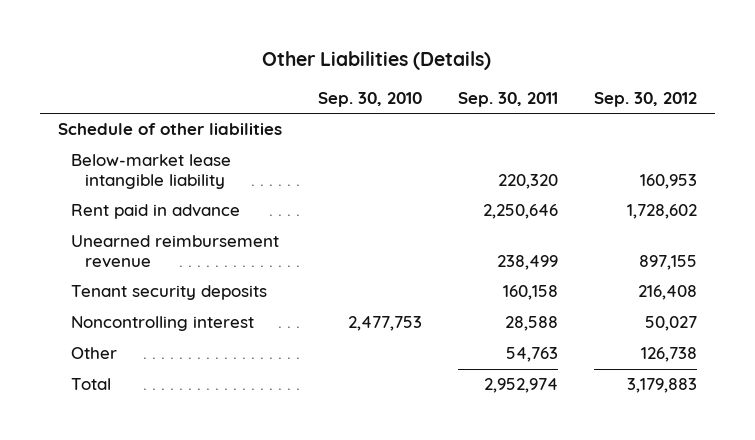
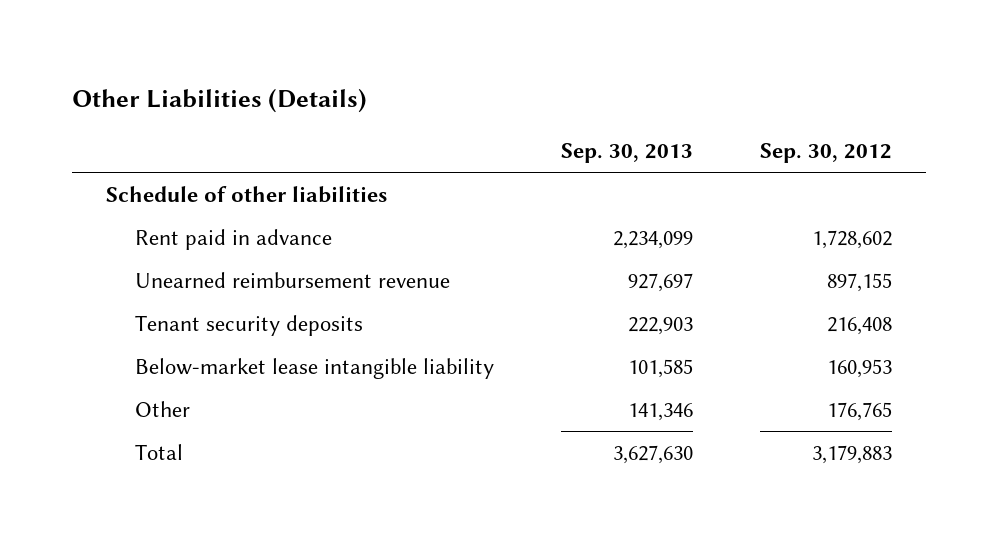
- | Sep. 30, 2010 | Sep. 30, 2011 | Sep. 30, 2012
+ | Sep. 30, 2013 | Sep. 30, 2012
- Noncontrolling interest | 2,477,753 | 28,588 | 50,027
- Other | | 54,763 | 126,738
moved down: Below-market lease intangible liability | 101,585 | 160,953
+ Other | 141,346 | 176,765

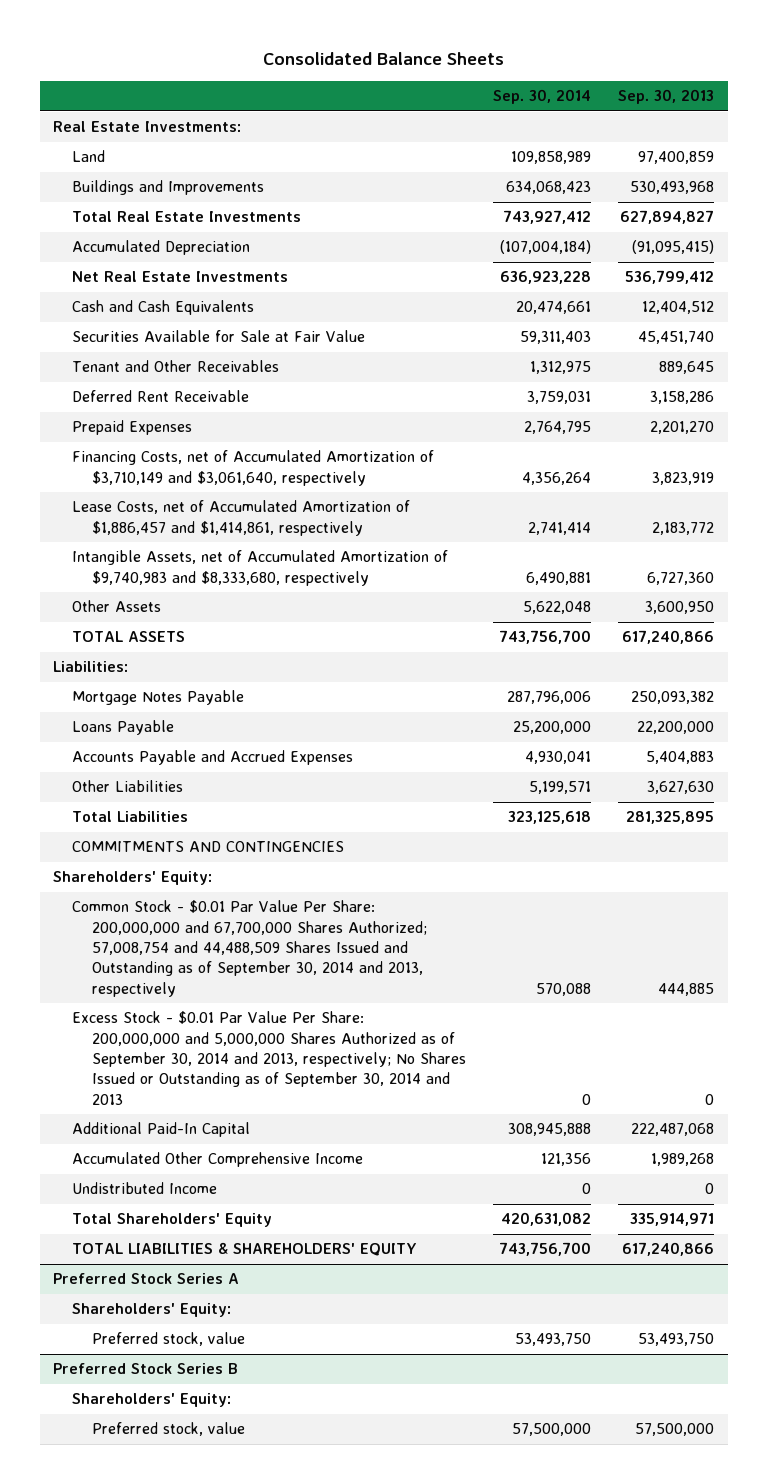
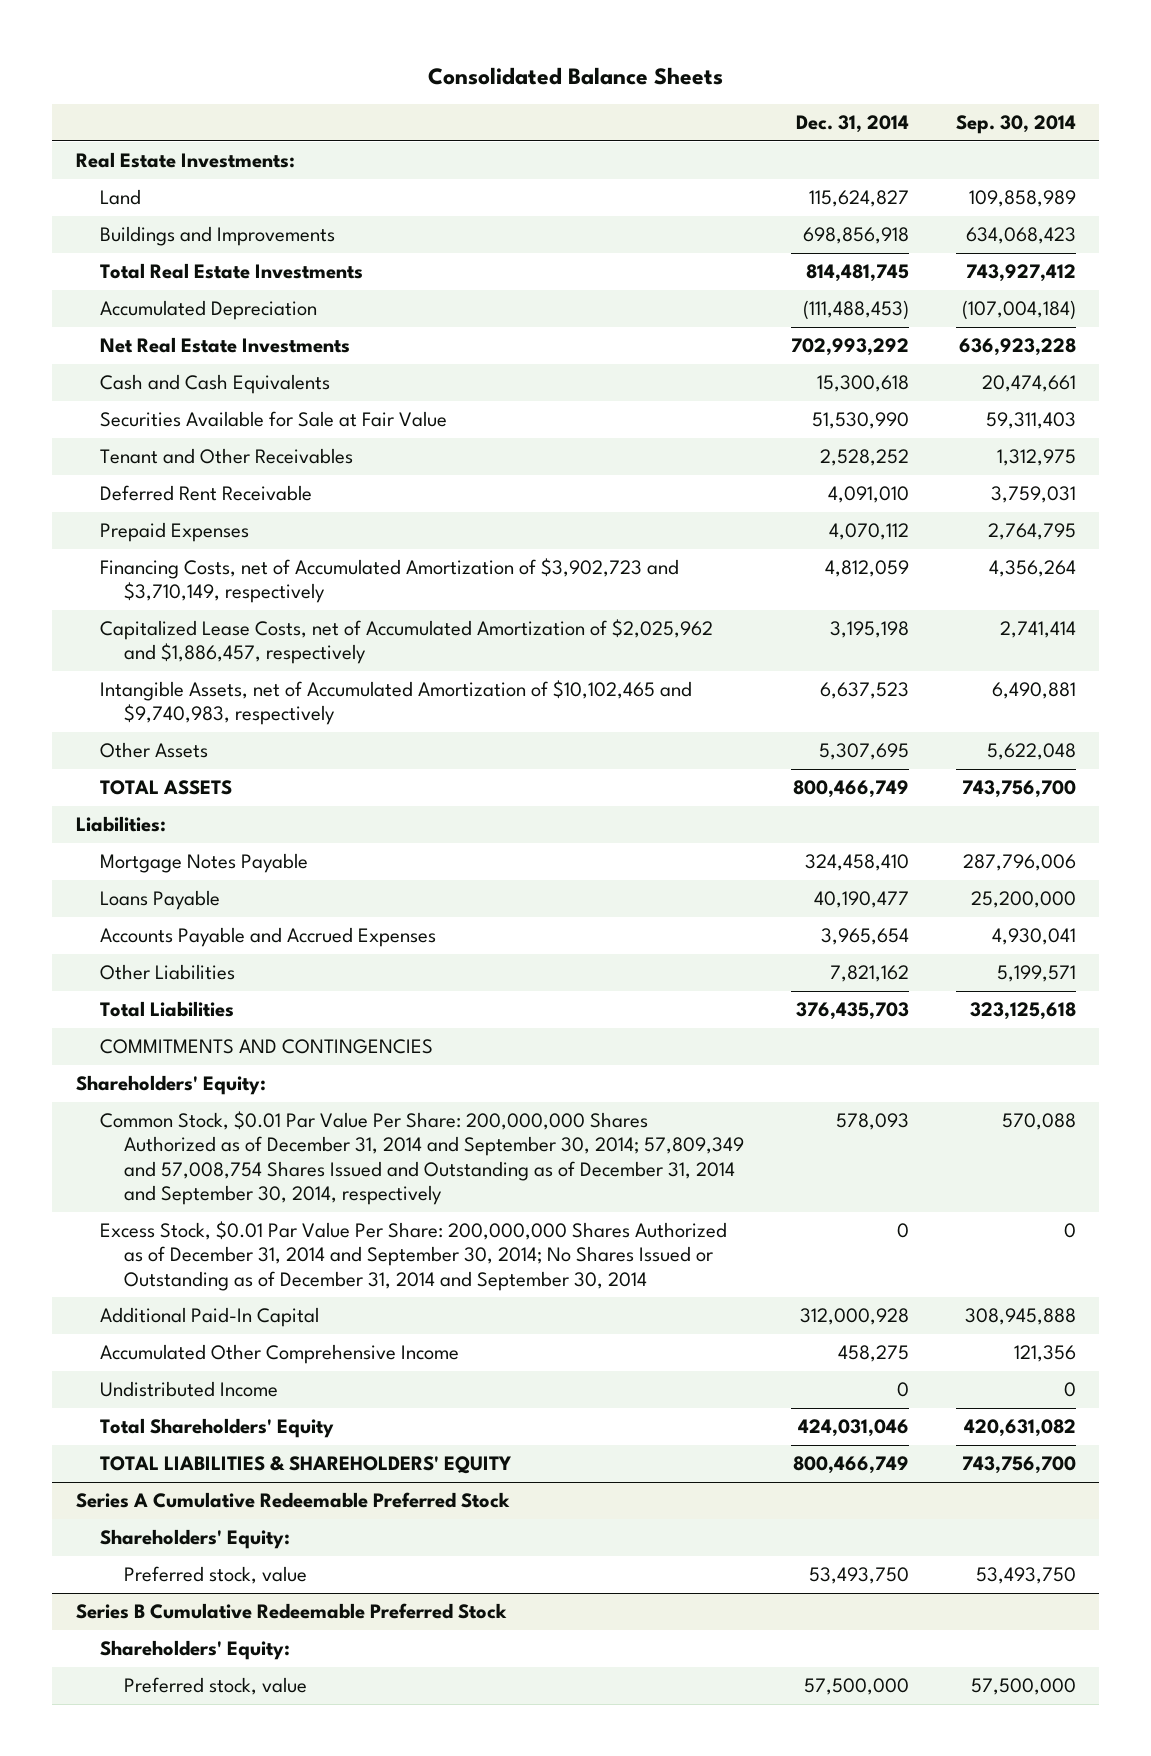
- | Sep. 30, 2014 | Sep. 30, 2013
+ | Dec. 31, 2014 | Sep. 30, 2014
- Financing Costs, net of Accumulated Amortization of $3,710,149 and $3,061,640, respectively | 4,356,264 | 3,823,919
- Lease Costs, net of Accumulated Amortization of $1,886,457 and $1,414,861, respectively | 2,741,414 | 2,183,772
- Intangible Assets, net of Accumulated Amortization of $9,740,983 and $8,333,680, respectively | 6,490,881 | 6,727,360
+ Financing Costs, net of Accumulated Amortization of $3,902,723 and $3,710,149, respectively | 4,812,059 | 4,356,264
+ Capitalized Lease Costs, net of Accumulated Amortization of $2,025,962 and $1,886,457, respectively | 3,195,198 | 2,741,414
+ Intangible Assets, net of Accumulated Amortization of $10,102,465 and $9,740,983, respectively | 6,637,523 | 6,490,881
- Common Stock - $0.01 Par Value Per Share: 200,000,000 and 67,700,000 Shares Authorized; 57,008,754 and 44,488,509 Shares Issued and Outstanding as of September 30, 2014 and 2013, respectively | 570,088 | 444,885
- Excess Stock - $0.01 Par Value Per Share: 200,000,000 and 5,000,000 Shares Authorized as of September 30, 2014 and 2013, respectively; No Shares Issued or Outstanding as of September 30, 2014 and 2013 | 0 | 0
+ Common Stock, $0.01 Par Value Per Share: 200,000,000 Shares Authorized as of December 31, 2014 and September 30, 2014; 57,809,349 and 57,008,754 Shares Issued and Outstanding as of December 31, 2014 and September 30, 2014, respectively | 578,093 | 570,088
+ Excess Stock, $0.01 Par Value Per Share: 200,000,000 Shares Authorized as of December 31, 2014 and September 30, 2014; No Shares Issued or Outstanding as of December 31, 2014 and September 30, 2014 | 0 | 0
- Preferred Stock Series A
+ Series A Cumulative Redeemable Preferred Stock
- Preferred Stock Series B
+ Series B Cumulative Redeemable Preferred Stock

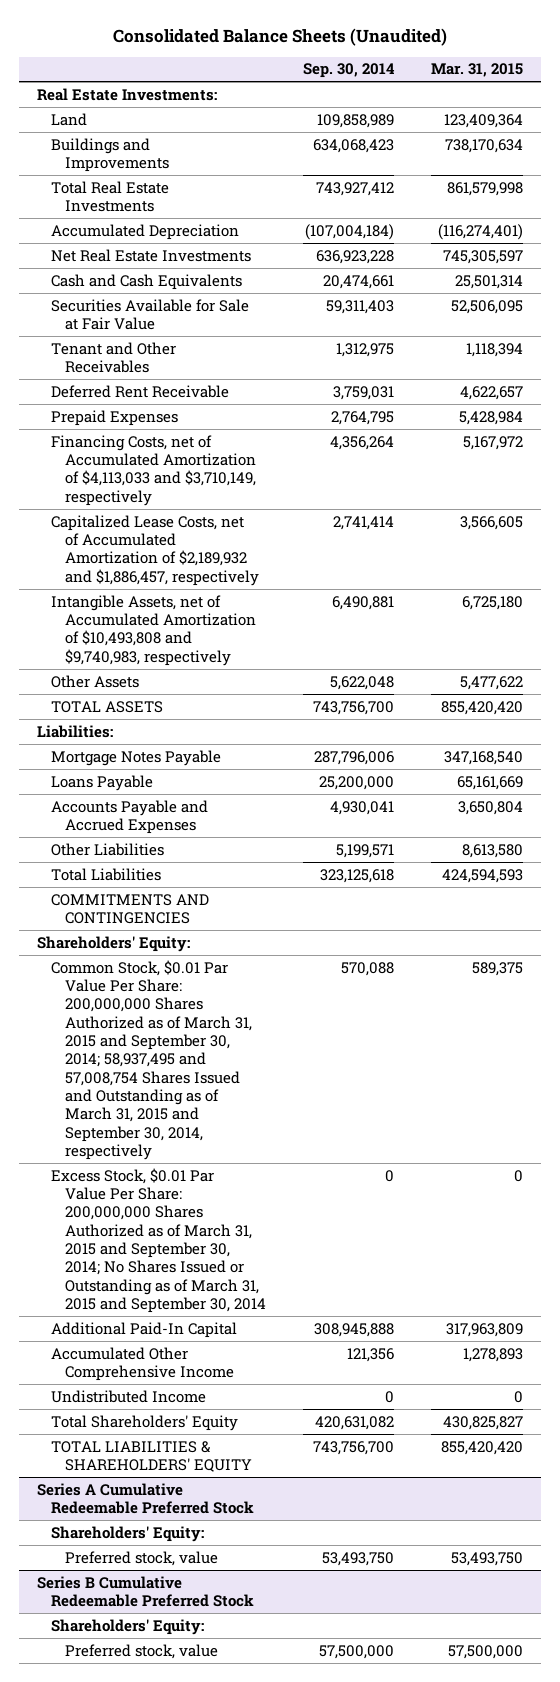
- Consolidated Balance Sheets
+ Consolidated Balance Sheets (Unaudited)
- | Dec. 31, 2014 | Sep. 30, 2014
+ | Sep. 30, 2014 | Mar. 31, 2015
- Financing Costs, net of Accumulated Amortization of $3,902,723 and $3,710,149, respectively | 4,812,059 | 4,356,264
- Capitalized Lease Costs, net of Accumulated Amortization of $2,025,962 and $1,886,457, respectively | 3,195,198 | 2,741,414
- Intangible Assets, net of Accumulated Amortization of $10,102,465 and $9,740,983, respectively | 6,637,523 | 6,490,881
+ Financing Costs, net of Accumulated Amortization of $4,113,033 and $3,710,149, respectively | 4,356,264 | 5,167,972
+ Capitalized Lease Costs, net of Accumulated Amortization of $2,189,932 and $1,886,457, respectively | 2,741,414 | 3,566,605
+ Intangible Assets, net of Accumulated Amortization of $10,493,808 and $9,740,983, respectively | 6,490,881 | 6,725,180
- Common Stock, $0.01 Par Value Per Share: 200,000,000 Shares Authorized as of December 31, 2014 and September 30, 2014; 57,809,349 and 57,008,754 Shares Issued and Outstanding as of December 31, 2014 and September 30, 2014, respectively | 578,093 | 570,088
- Excess Stock, $0.01 Par Value Per Share: 200,000,000 Shares Authorized as of December 31, 2014 and September 30, 2014; No Shares Issued or Outstanding as of December 31, 2014 and September 30, 2014 | 0 | 0
+ Common Stock, $0.01 Par Value Per Share: 200,000,000 Shares Authorized as of March 31, 2015 and September 30, 2014; 58,937,495 and 57,008,754 Shares Issued and Outstanding as of March 31, 2015 and September 30, 2014, respectively | 570,088 | 589,375
+ Excess Stock, $0.01 Par Value Per Share: 200,000,000 Shares Authorized as of March 31, 2015 and September 30, 2014; No Shares Issued or Outstanding as of March 31, 2015 and September 30, 2014 | 0 | 0

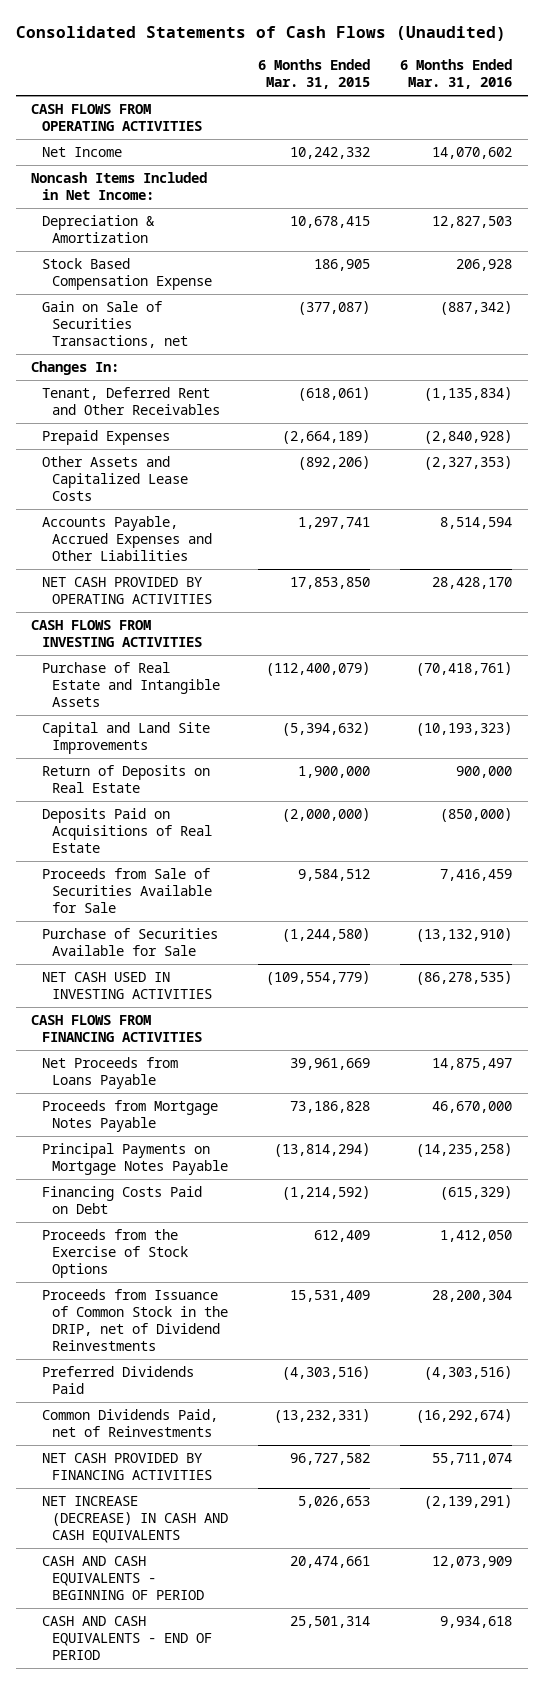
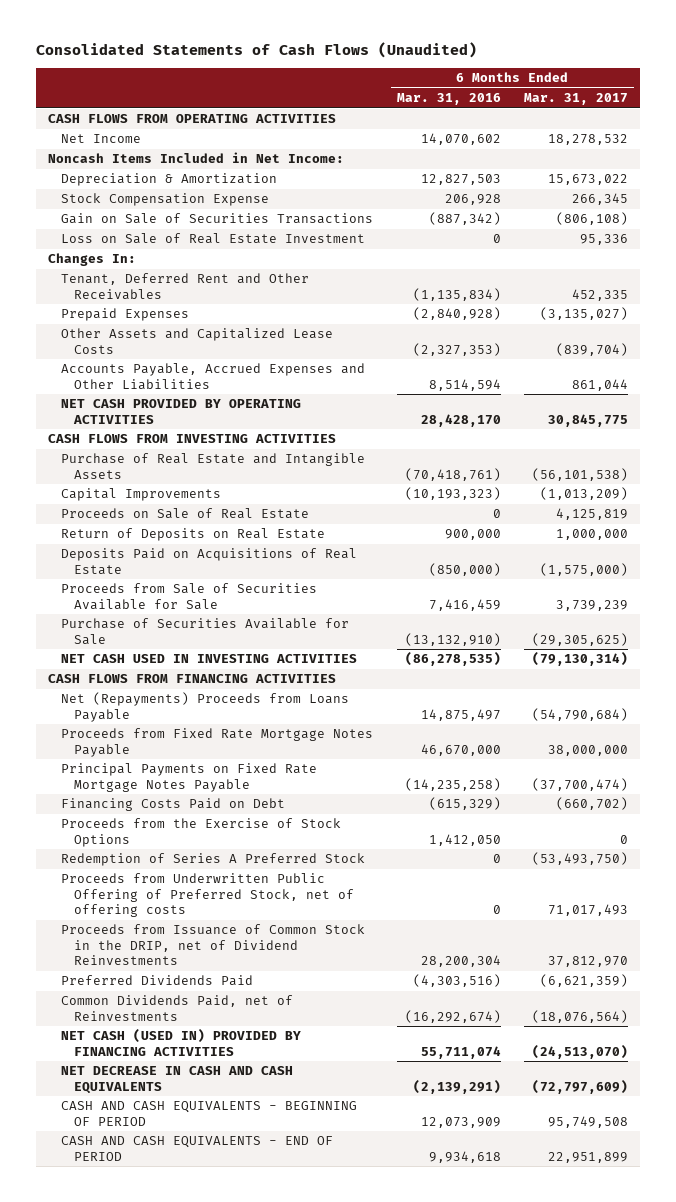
- | 6 Months Ended Mar. 31, 2015 | 6 Months Ended Mar. 31, 2016
+ | 6 Months Ended Mar. 31, 2016 | 6 Months Ended Mar. 31, 2017
- Stock Based Compensation Expense | 186,905 | 206,928
- Gain on Sale of Securities Transactions, net | (377,087) | (887,342)
+ Stock Compensation Expense | 206,928 | 266,345
+ Gain on Sale of Securities Transactions | (887,342) | (806,108)
+ Loss on Sale of Real Estate Investment | 0 | 95,336
- Capital and Land Site Improvements | (5,394,632) | (10,193,323)
+ Capital Improvements | (10,193,323) | (1,013,209)
+ Proceeds on Sale of Real Estate | 0 | 4,125,819
- Net Proceeds from Loans Payable | 39,961,669 | 14,875,497
- Proceeds from Mortgage Notes Payable | 73,186,828 | 46,670,000
- Principal Payments on Mortgage Notes Payable | (13,814,294) | (14,235,258)
+ Net (Repayments) Proceeds from Loans Payable | 14,875,497 | (54,790,684)
+ Proceeds from Fixed Rate Mortgage Notes Payable | 46,670,000 | 38,000,000
+ Principal Payments on Fixed Rate Mortgage Notes Payable | (14,235,258) | (37,700,474)
+ Redemption of Series A Preferred Stock | 0 | (53,493,750)
+ Proceeds from Underwritten Public Offering of Preferred Stock, net of offering costs | 0 | 71,017,493
- NET CASH PROVIDED BY FINANCING ACTIVITIES | 96,727,582 | 55,711,074
- NET INCREASE (DECREASE) IN CASH AND CASH EQUIVALENTS | 5,026,653 | (2,139,291)
+ NET CASH (USED IN) PROVIDED BY FINANCING ACTIVITIES | 55,711,074 | (24,513,070)
+ NET DECREASE IN CASH AND CASH EQUIVALENTS | (2,139,291) | (72,797,609)

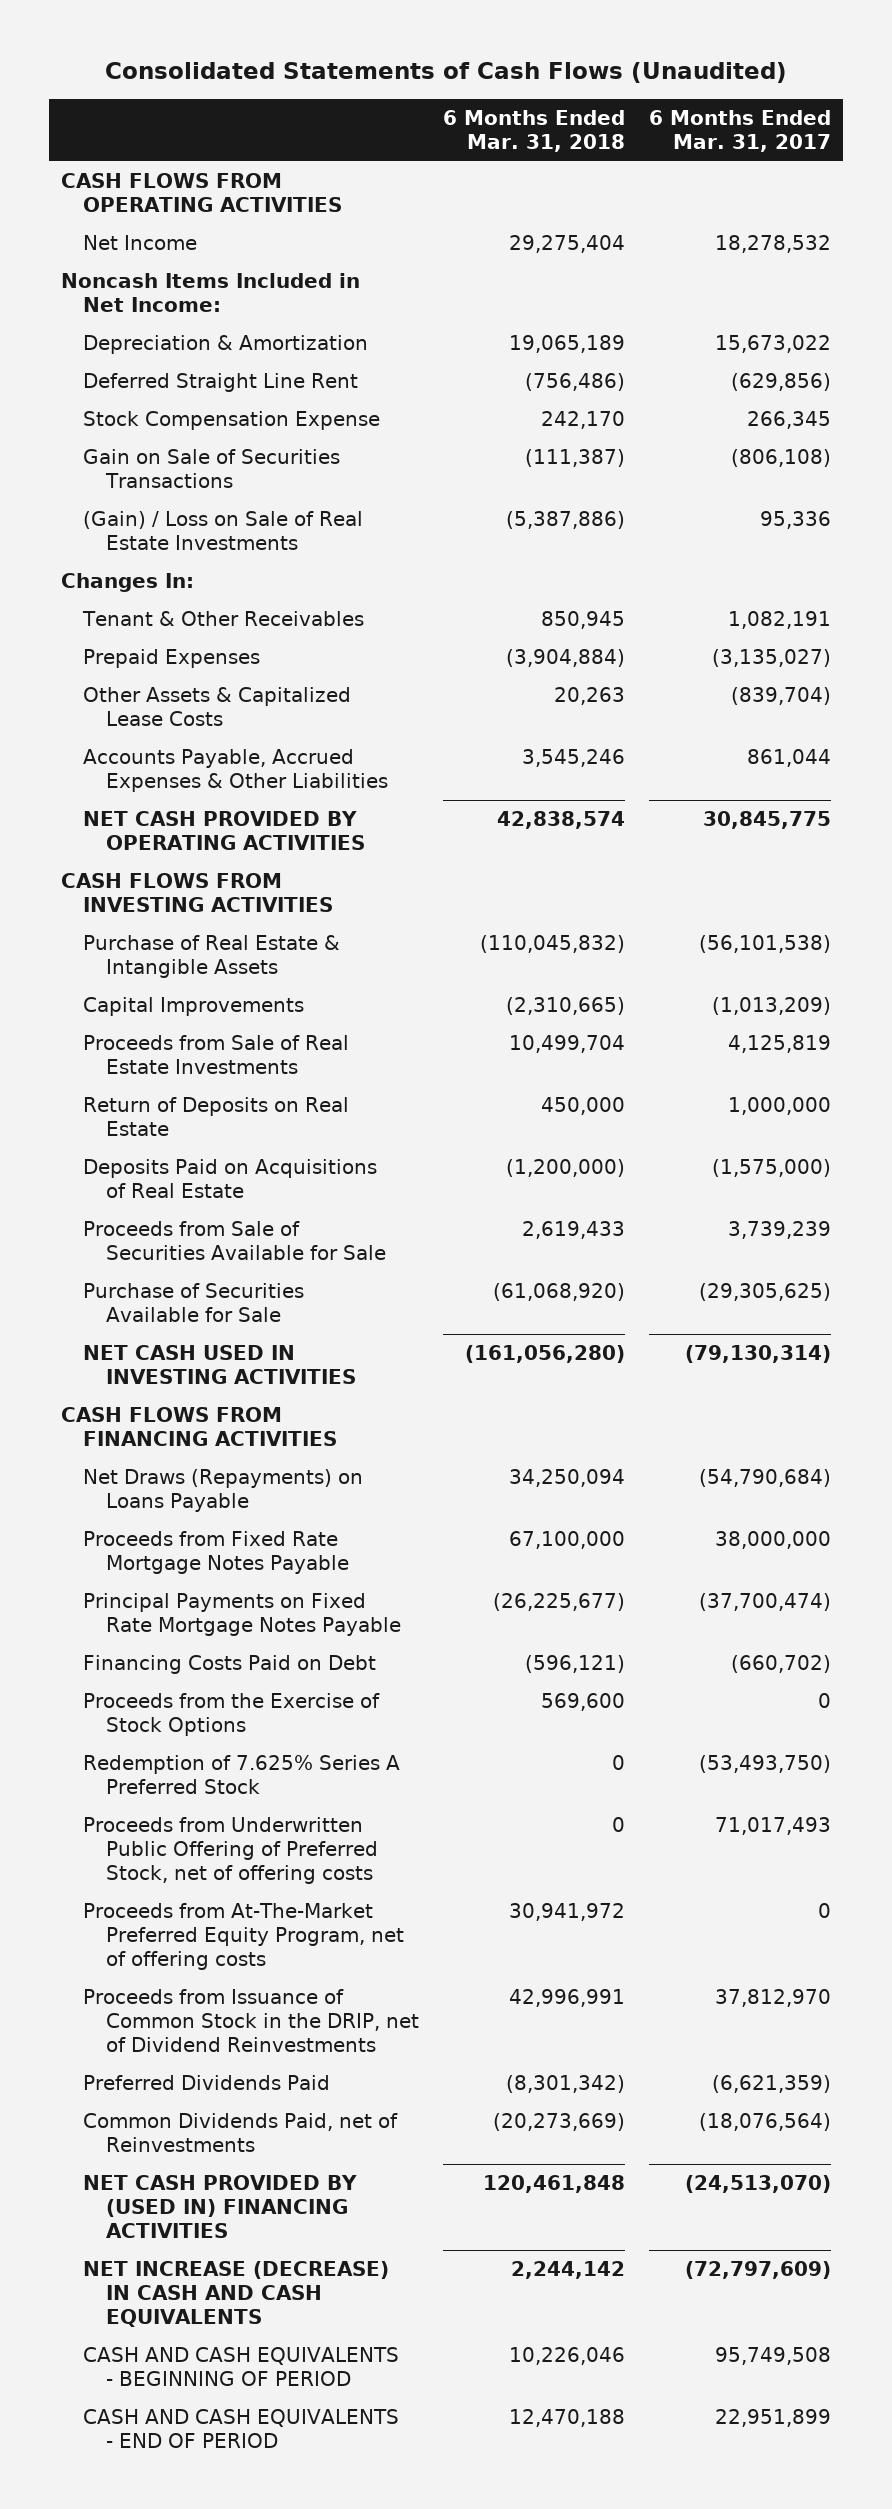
- | 6 Months Ended Mar. 31, 2016 | 6 Months Ended Mar. 31, 2017
+ | 6 Months Ended Mar. 31, 2018 | 6 Months Ended Mar. 31, 2017
+ Deferred Straight Line Rent | (756,486) | (629,856)
- Loss on Sale of Real Estate Investment | 0 | 95,336
+ (Gain) / Loss on Sale of Real Estate Investments | (5,387,886) | 95,336
- Tenant, Deferred Rent and Other Receivables | (1,135,834) | 452,335
+ Tenant & Other Receivables | 850,945 | 1,082,191
- Other Assets and Capitalized Lease Costs | (2,327,353) | (839,704)
- Accounts Payable, Accrued Expenses and Other Liabilities | 8,514,594 | 861,044
+ Other Assets & Capitalized Lease Costs | 20,263 | (839,704)
+ Accounts Payable, Accrued Expenses & Other Liabilities | 3,545,246 | 861,044
- Purchase of Real Estate and Intangible Assets | (70,418,761) | (56,101,538)
+ Purchase of Real Estate & Intangible Assets | (110,045,832) | (56,101,538)
- Proceeds on Sale of Real Estate | 0 | 4,125,819
+ Proceeds from Sale of Real Estate Investments | 10,499,704 | 4,125,819
- Net (Repayments) Proceeds from Loans Payable | 14,875,497 | (54,790,684)
+ Net Draws (Repayments) on Loans Payable | 34,250,094 | (54,790,684)
- Redemption of Series A Preferred Stock | 0 | (53,493,750)
+ Redemption of 7.625% Series A Preferred Stock | 0 | (53,493,750)
+ Proceeds from At-The-Market Preferred Equity Program, net of offering costs | 30,941,972 | 0
- NET CASH (USED IN) PROVIDED BY FINANCING ACTIVITIES | 55,711,074 | (24,513,070)
- NET DECREASE IN CASH AND CASH EQUIVALENTS | (2,139,291) | (72,797,609)
+ NET CASH PROVIDED BY (USED IN) FINANCING ACTIVITIES | 120,461,848 | (24,513,070)
+ NET INCREASE (DECREASE) IN CASH AND CASH EQUIVALENTS | 2,244,142 | (72,797,609)

